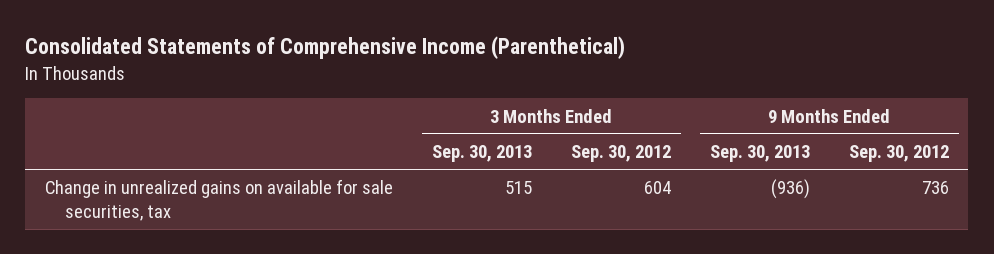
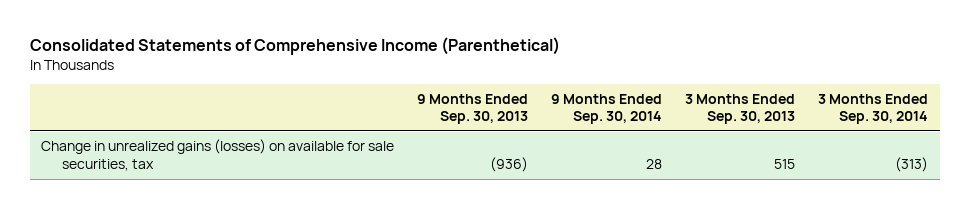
- | 3 Months Ended Sep. 30, 2013 | 3 Months Ended Sep. 30, 2012 | 9 Months Ended Sep. 30, 2013 | 9 Months Ended Sep. 30, 2012
+ | 9 Months Ended Sep. 30, 2013 | 9 Months Ended Sep. 30, 2014 | 3 Months Ended Sep. 30, 2013 | 3 Months Ended Sep. 30, 2014
- Change in unrealized gains on available for sale securities, tax | 515 | 604 | (936) | 736
+ Change in unrealized gains (losses) on available for sale securities, tax | (936) | 28 | 515 | (313)

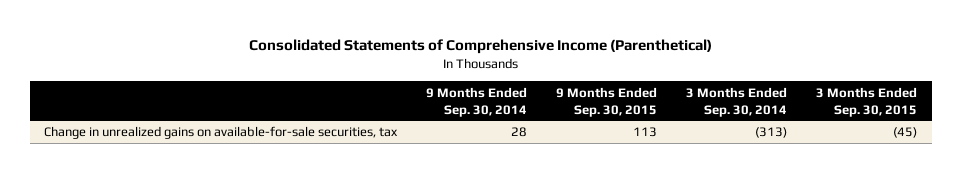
- | 9 Months Ended Sep. 30, 2013 | 9 Months Ended Sep. 30, 2014 | 3 Months Ended Sep. 30, 2013 | 3 Months Ended Sep. 30, 2014
+ | 9 Months Ended Sep. 30, 2014 | 9 Months Ended Sep. 30, 2015 | 3 Months Ended Sep. 30, 2014 | 3 Months Ended Sep. 30, 2015
- Change in unrealized gains (losses) on available for sale securities, tax | (936) | 28 | 515 | (313)
+ Change in unrealized gains on available-for-sale securities, tax | 28 | 113 | (313) | (45)

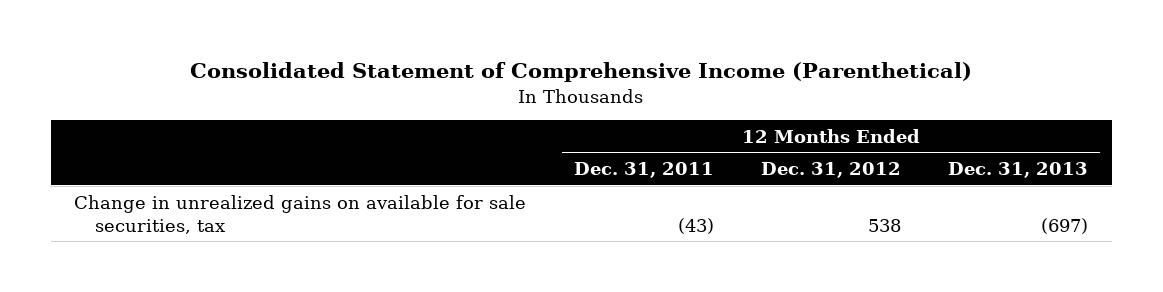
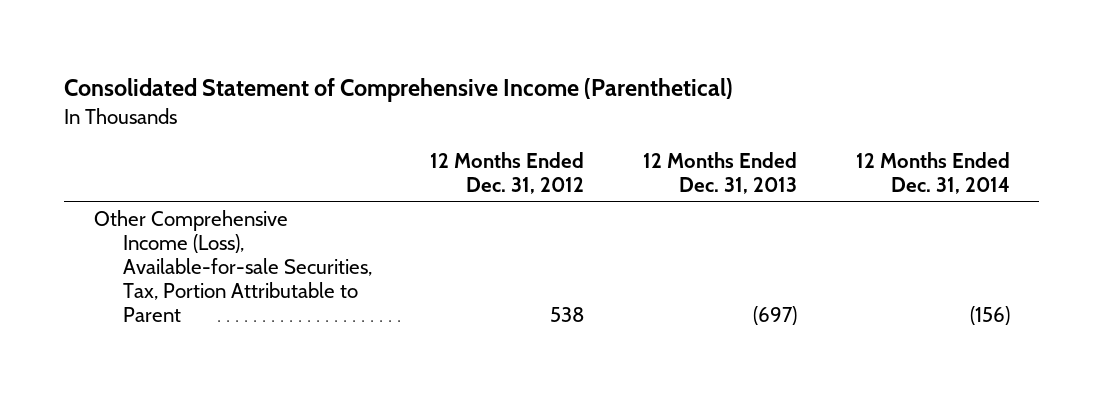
- | 12 Months Ended Dec. 31, 2011 | 12 Months Ended Dec. 31, 2012 | 12 Months Ended Dec. 31, 2013
+ | 12 Months Ended Dec. 31, 2012 | 12 Months Ended Dec. 31, 2013 | 12 Months Ended Dec. 31, 2014
- Change in unrealized gains on available for sale securities, tax | (43) | 538 | (697)
+ Other Comprehensive Income (Loss), Available-for-sale Securities, Tax, Portion Attributable to Parent | 538 | (697) | (156)

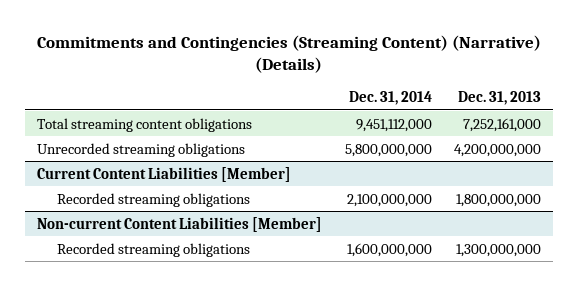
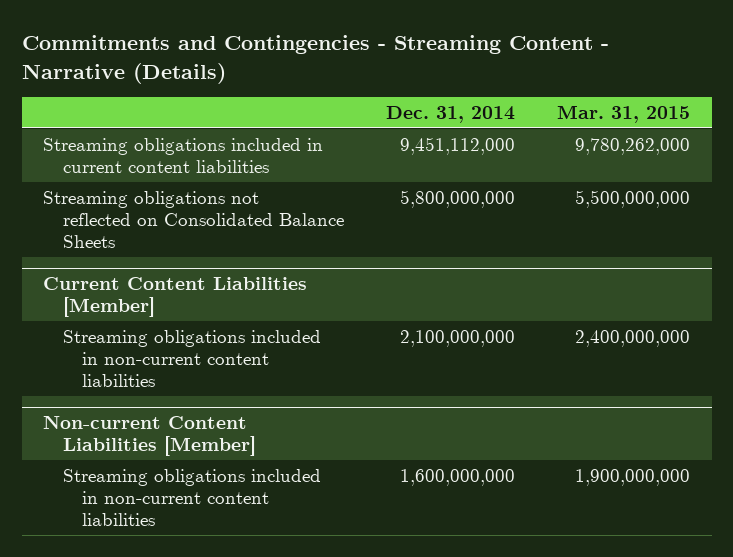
- Commitments and Contingencies (Streaming Content) (Narrative) (Details)
+ Commitments and Contingencies - Streaming Content - Narrative (Details)
- | Dec. 31, 2014 | Dec. 31, 2013
+ | Dec. 31, 2014 | Mar. 31, 2015
- Total streaming content obligations | 9,451,112,000 | 7,252,161,000
- Unrecorded streaming obligations | 5,800,000,000 | 4,200,000,000
+ Streaming obligations included in current content liabilities | 9,451,112,000 | 9,780,262,000
+ Streaming obligations not reflected on Consolidated Balance Sheets | 5,800,000,000 | 5,500,000,000
@ Current Content Liabilities [Member]
- Recorded streaming obligations | 2,100,000,000 | 1,800,000,000
+ Streaming obligations included in non-current content liabilities | 2,100,000,000 | 2,400,000,000
@ Non-current Content Liabilities [Member]
- Recorded streaming obligations | 1,600,000,000 | 1,300,000,000
+ Streaming obligations included in non-current content liabilities | 1,600,000,000 | 1,900,000,000

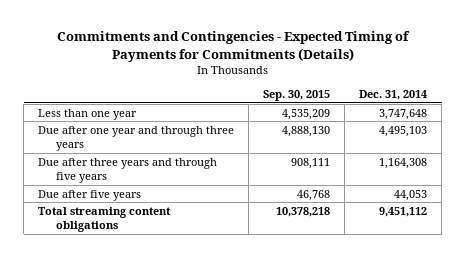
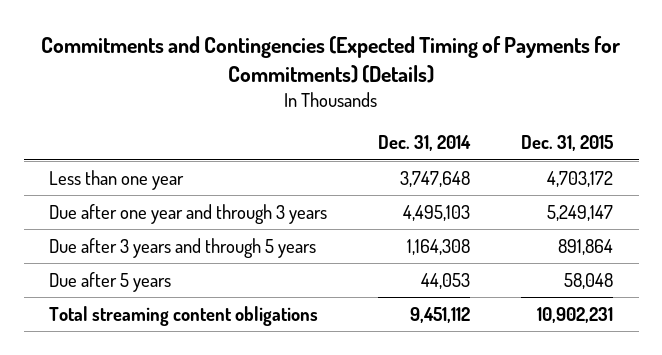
- Commitments and Contingencies - Expected Timing of Payments for Commitments (Details)
+ Commitments and Contingencies (Expected Timing of Payments for Commitments) (Details)
- | Sep. 30, 2015 | Dec. 31, 2014
+ | Dec. 31, 2014 | Dec. 31, 2015
- Due after one year and through three years | 4,888,130 | 4,495,103
- Due after three years and through five years | 908,111 | 1,164,308
- Due after five years | 46,768 | 44,053
+ Due after one year and through 3 years | 4,495,103 | 5,249,147
+ Due after 3 years and through 5 years | 1,164,308 | 891,864
+ Due after 5 years | 44,053 | 58,048

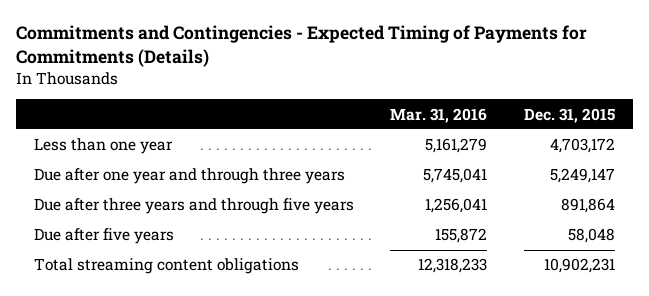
- Commitments and Contingencies (Expected Timing of Payments for Commitments) (Details)
+ Commitments and Contingencies - Expected Timing of Payments for Commitments (Details)
- | Dec. 31, 2014 | Dec. 31, 2015
+ | Mar. 31, 2016 | Dec. 31, 2015
- Due after one year and through 3 years | 4,495,103 | 5,249,147
- Due after 3 years and through 5 years | 1,164,308 | 891,864
- Due after 5 years | 44,053 | 58,048
+ Due after one year and through three years | 5,745,041 | 5,249,147
+ Due after three years and through five years | 1,256,041 | 891,864
+ Due after five years | 155,872 | 58,048

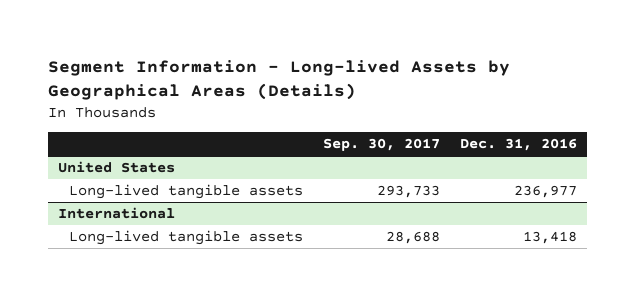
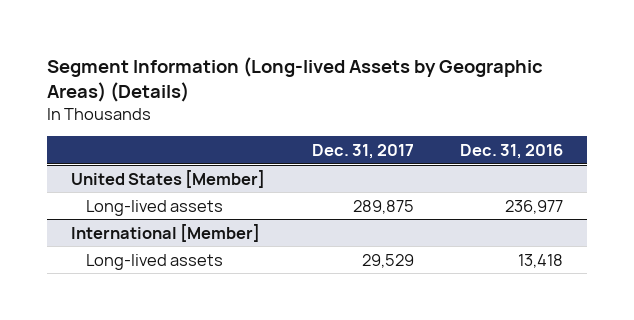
- Segment Information - Long-lived Assets by Geographical Areas (Details)
+ Segment Information (Long-lived Assets by Geographic Areas) (Details)
- | Sep. 30, 2017 | Dec. 31, 2016
+ | Dec. 31, 2017 | Dec. 31, 2016
- United States
- Long-lived tangible assets | 293,733 | 236,977
- International
- Long-lived tangible assets | 28,688 | 13,418
+ United States [Member]
+ Long-lived assets | 289,875 | 236,977
+ International [Member]
+ Long-lived assets | 29,529 | 13,418

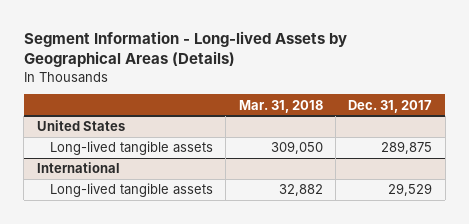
- Segment Information (Long-lived Assets by Geographic Areas) (Details)
+ Segment Information - Long-lived Assets by Geographical Areas (Details)
- | Dec. 31, 2017 | Dec. 31, 2016
+ | Mar. 31, 2018 | Dec. 31, 2017
- United States [Member]
- Long-lived assets | 289,875 | 236,977
- International [Member]
- Long-lived assets | 29,529 | 13,418
+ United States
+ Long-lived tangible assets | 309,050 | 289,875
+ International
+ Long-lived tangible assets | 32,882 | 29,529

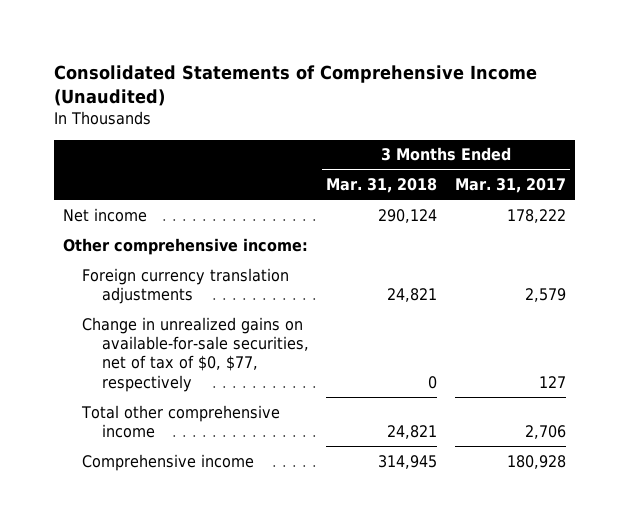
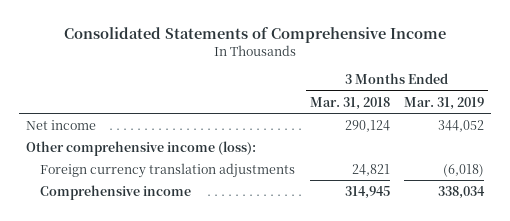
- Consolidated Statements of Comprehensive Income (Unaudited)
+ Consolidated Statements of Comprehensive Income
- | 3 Months Ended Mar. 31, 2018 | 3 Months Ended Mar. 31, 2017
+ | 3 Months Ended Mar. 31, 2018 | 3 Months Ended Mar. 31, 2019
- Other comprehensive income:
+ Other comprehensive income (loss):
- Change in unrealized gains on available-for-sale securities, net of tax of $0, $77, respectively | 0 | 127
- Total other comprehensive income | 24,821 | 2,706

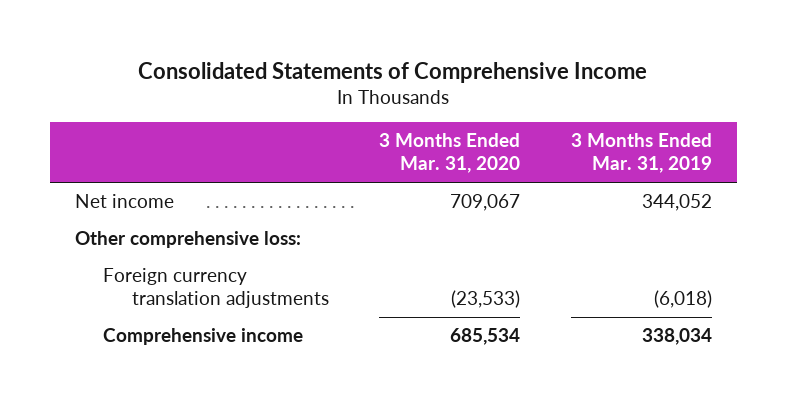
- | 3 Months Ended Mar. 31, 2018 | 3 Months Ended Mar. 31, 2019
+ | 3 Months Ended Mar. 31, 2020 | 3 Months Ended Mar. 31, 2019
- Other comprehensive income (loss):
+ Other comprehensive loss:

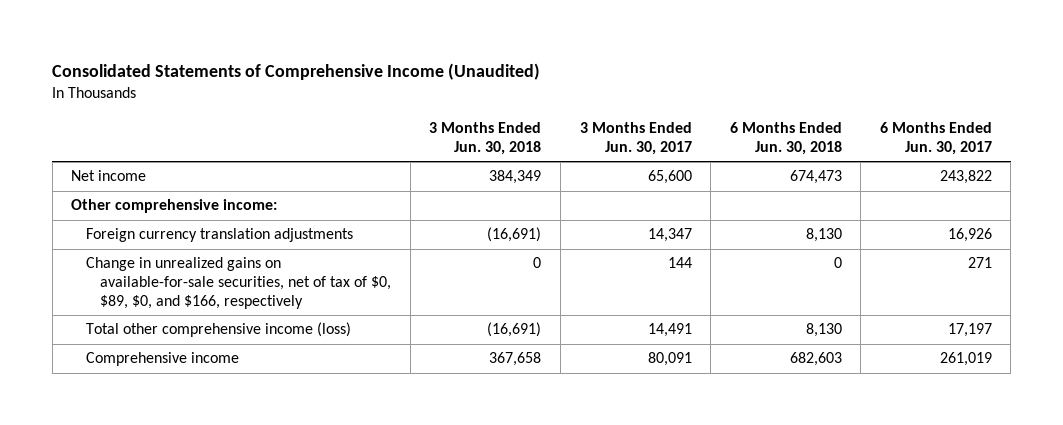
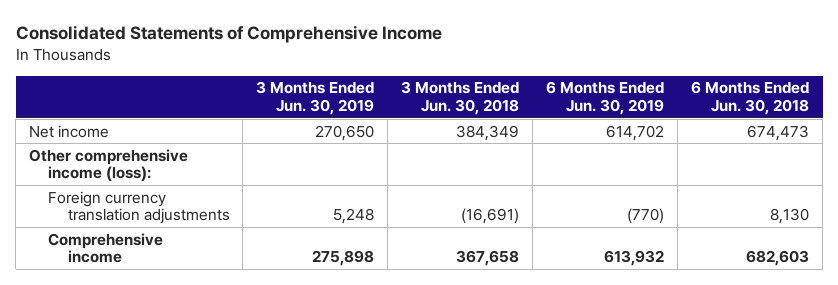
- Consolidated Statements of Comprehensive Income (Unaudited)
+ Consolidated Statements of Comprehensive Income
- | 3 Months Ended Jun. 30, 2018 | 3 Months Ended Jun. 30, 2017 | 6 Months Ended Jun. 30, 2018 | 6 Months Ended Jun. 30, 2017
+ | 3 Months Ended Jun. 30, 2019 | 3 Months Ended Jun. 30, 2018 | 6 Months Ended Jun. 30, 2019 | 6 Months Ended Jun. 30, 2018
- Other comprehensive income:
+ Other comprehensive income (loss):
- Change in unrealized gains on available-for-sale securities, net of tax of $0, $89, $0, and $166, respectively | 0 | 144 | 0 | 271
- Total other comprehensive income (loss) | (16,691) | 14,491 | 8,130 | 17,197

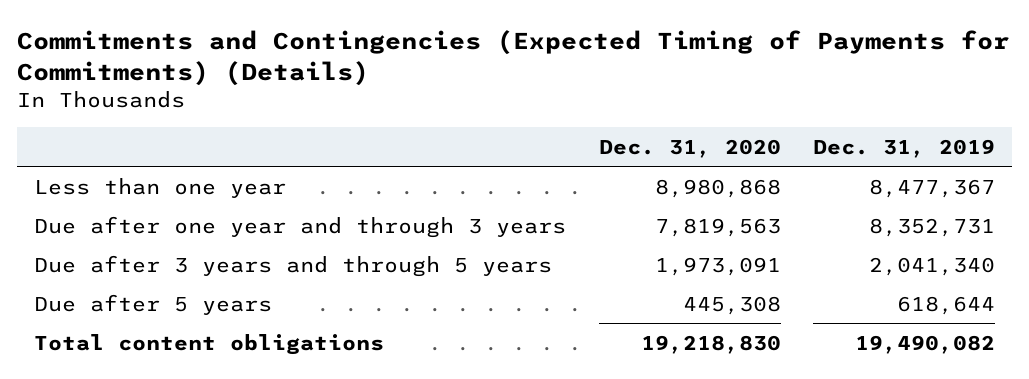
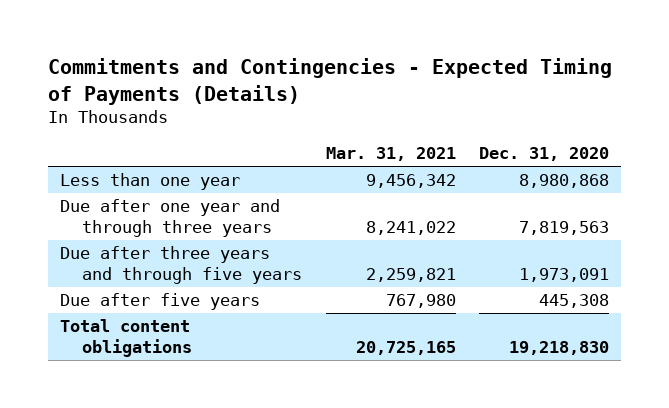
- Commitments and Contingencies (Expected Timing of Payments for Commitments) (Details)
+ Commitments and Contingencies - Expected Timing of Payments (Details)
- | Dec. 31, 2020 | Dec. 31, 2019
+ | Mar. 31, 2021 | Dec. 31, 2020
- Due after one year and through 3 years | 7,819,563 | 8,352,731
- Due after 3 years and through 5 years | 1,973,091 | 2,041,340
- Due after 5 years | 445,308 | 618,644
+ Due after one year and through three years | 8,241,022 | 7,819,563
+ Due after three years and through five years | 2,259,821 | 1,973,091
+ Due after five years | 767,980 | 445,308

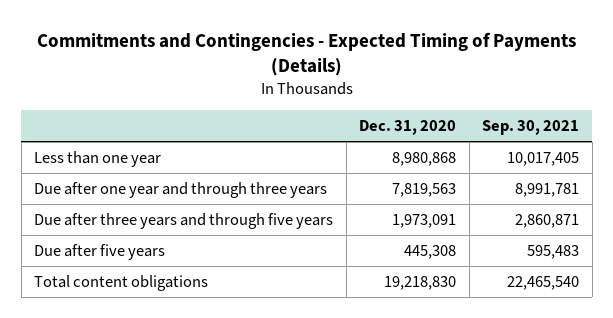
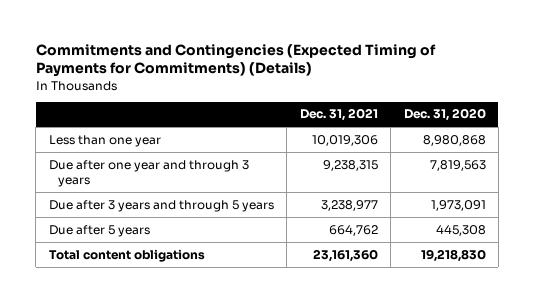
- Commitments and Contingencies - Expected Timing of Payments (Details)
+ Commitments and Contingencies (Expected Timing of Payments for Commitments) (Details)
- | Dec. 31, 2020 | Sep. 30, 2021
+ | Dec. 31, 2021 | Dec. 31, 2020
- Due after one year and through three years | 7,819,563 | 8,991,781
- Due after three years and through five years | 1,973,091 | 2,860,871
- Due after five years | 445,308 | 595,483
+ Due after one year and through 3 years | 9,238,315 | 7,819,563
+ Due after 3 years and through 5 years | 3,238,977 | 1,973,091
+ Due after 5 years | 664,762 | 445,308

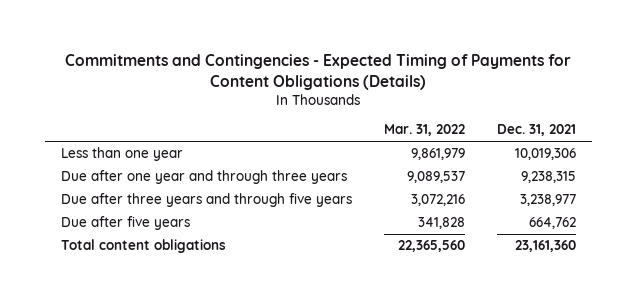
- Commitments and Contingencies (Expected Timing of Payments for Commitments) (Details)
+ Commitments and Contingencies - Expected Timing of Payments for Content Obligations (Details)
- | Dec. 31, 2021 | Dec. 31, 2020
+ | Mar. 31, 2022 | Dec. 31, 2021
- Due after one year and through 3 years | 9,238,315 | 7,819,563
- Due after 3 years and through 5 years | 3,238,977 | 1,973,091
- Due after 5 years | 664,762 | 445,308
+ Due after one year and through three years | 9,089,537 | 9,238,315
+ Due after three years and through five years | 3,072,216 | 3,238,977
+ Due after five years | 341,828 | 664,762

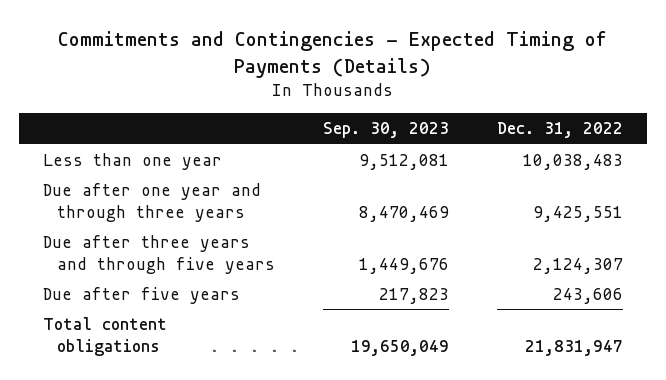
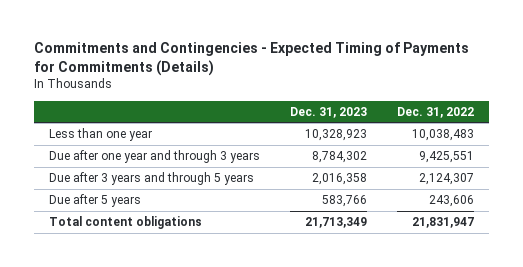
- Commitments and Contingencies - Expected Timing of Payments (Details)
+ Commitments and Contingencies - Expected Timing of Payments for Commitments (Details)
- | Sep. 30, 2023 | Dec. 31, 2022
+ | Dec. 31, 2023 | Dec. 31, 2022
- Due after one year and through three years | 8,470,469 | 9,425,551
- Due after three years and through five years | 1,449,676 | 2,124,307
- Due after five years | 217,823 | 243,606
+ Due after one year and through 3 years | 8,784,302 | 9,425,551
+ Due after 3 years and through 5 years | 2,016,358 | 2,124,307
+ Due after 5 years | 583,766 | 243,606

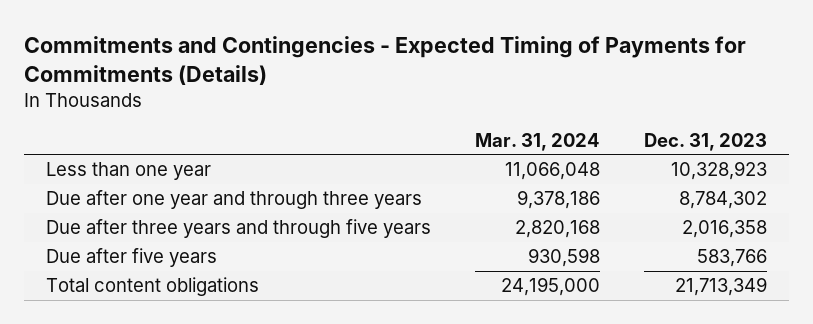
- | Dec. 31, 2023 | Dec. 31, 2022
+ | Mar. 31, 2024 | Dec. 31, 2023
- Due after one year and through 3 years | 8,784,302 | 9,425,551
- Due after 3 years and through 5 years | 2,016,358 | 2,124,307
- Due after 5 years | 583,766 | 243,606
+ Due after one year and through three years | 9,378,186 | 8,784,302
+ Due after three years and through five years | 2,820,168 | 2,016,358
+ Due after five years | 930,598 | 583,766

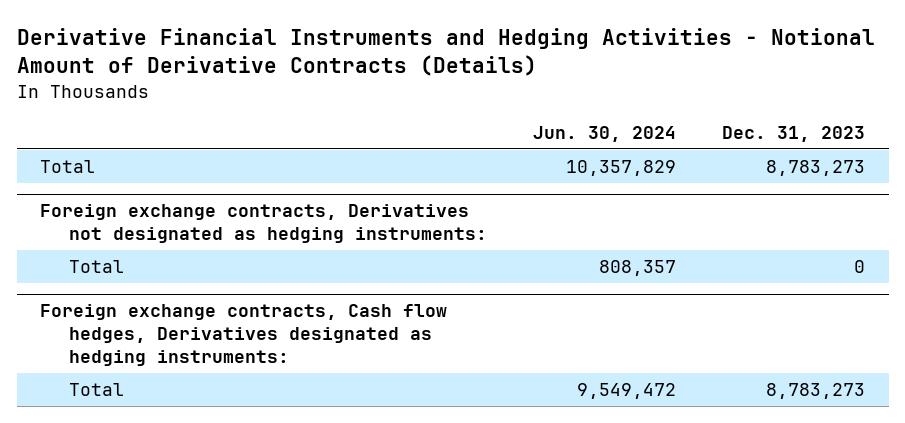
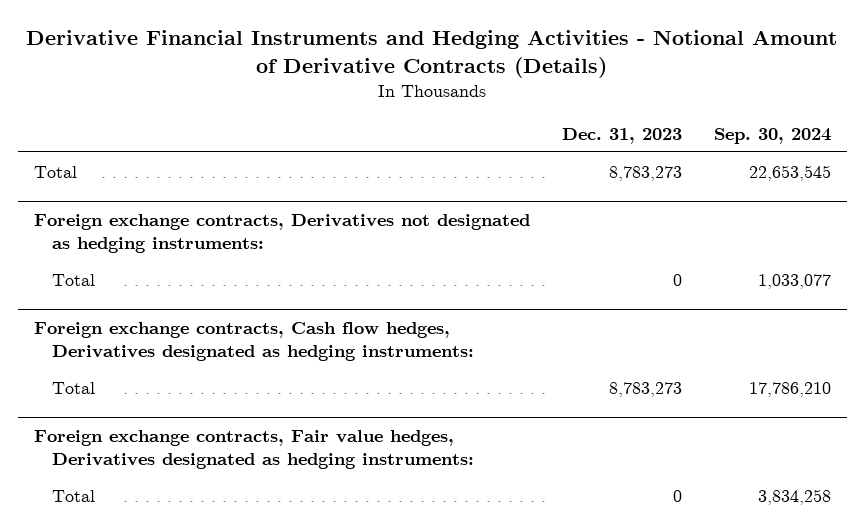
- | Jun. 30, 2024 | Dec. 31, 2023
+ | Dec. 31, 2023 | Sep. 30, 2024
+ Foreign exchange contracts, Fair value hedges, Derivatives designated as hedging instruments:
+ Total | 0 | 3,834,258

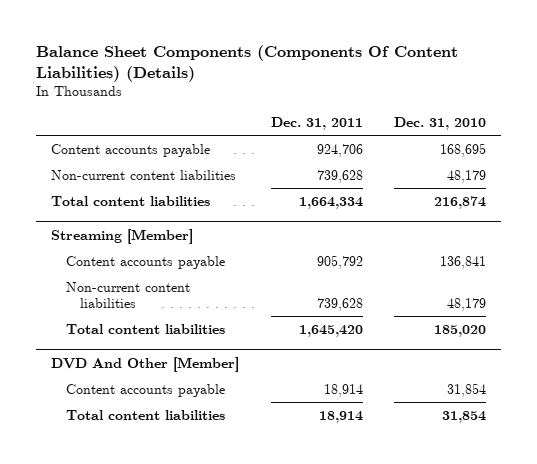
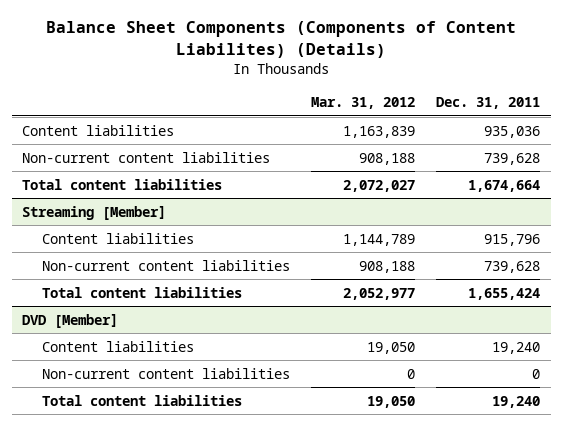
- Balance Sheet Components (Components Of Content Liabilities) (Details)
+ Balance Sheet Components (Components of Content Liabilites) (Details)
- | Dec. 31, 2011 | Dec. 31, 2010
+ | Mar. 31, 2012 | Dec. 31, 2011
- Content accounts payable | 924,706 | 168,695
+ Content liabilities | 1,163,839 | 935,036
- Total content liabilities | 1,664,334 | 216,874
+ Total content liabilities | 2,072,027 | 1,674,664
@ Streaming [Member]
- Content accounts payable | 905,792 | 136,841
+ Content liabilities | 1,144,789 | 915,796
- Total content liabilities | 1,645,420 | 185,020
- DVD And Other [Member]
- Content accounts payable | 18,914 | 31,854
- Total content liabilities | 18,914 | 31,854
@ Streaming [Member]
+ Total content liabilities | 2,052,977 | 1,655,424
+ DVD [Member]
+ Content liabilities | 19,050 | 19,240
+ Non-current content liabilities | 0 | 0
+ Total content liabilities | 19,050 | 19,240

